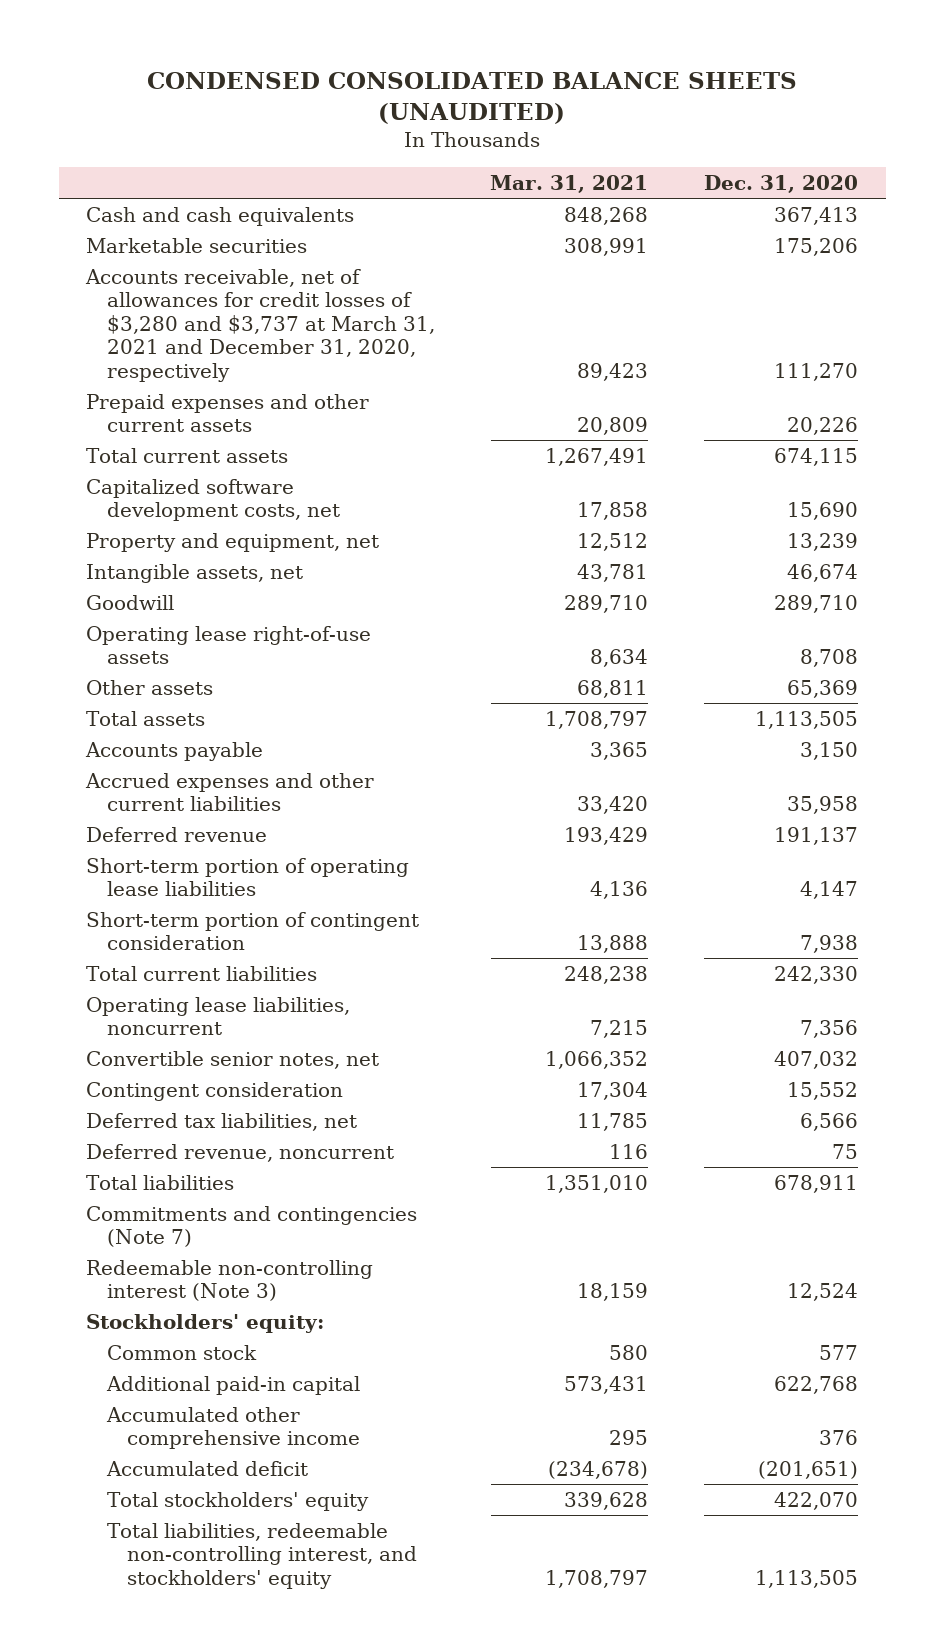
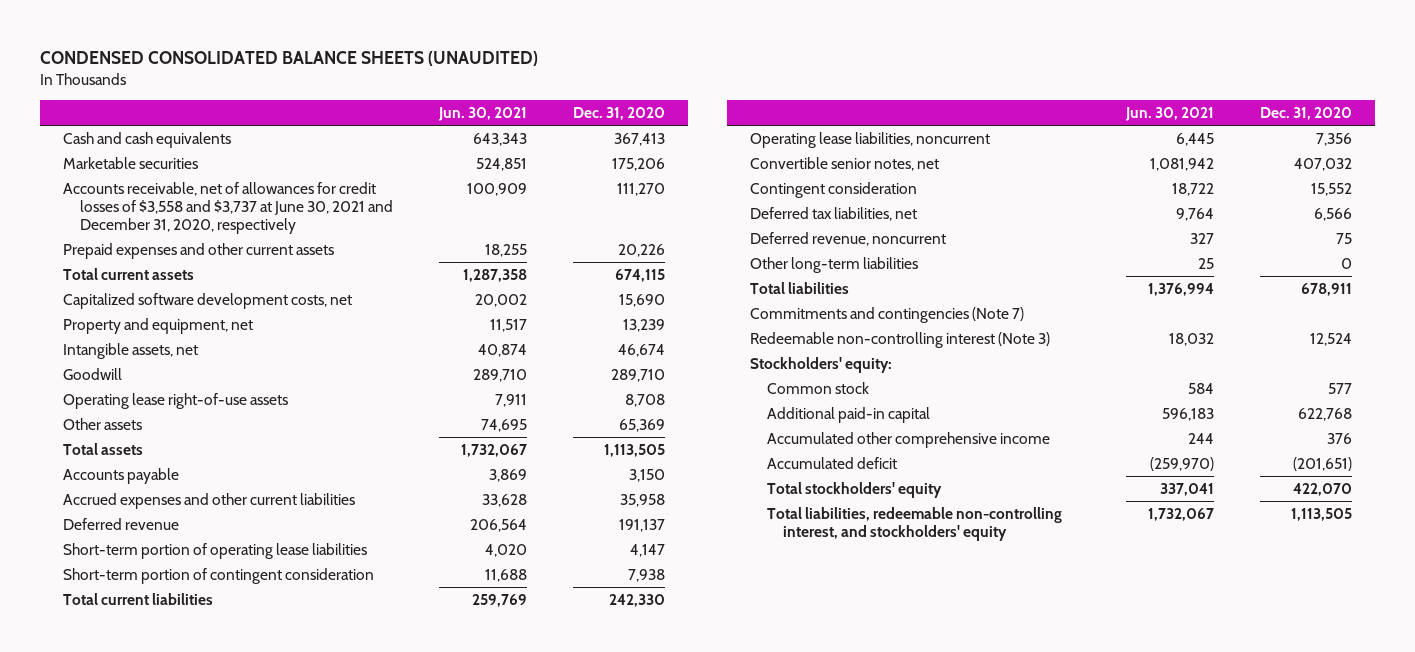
- | Mar. 31, 2021 | Dec. 31, 2020
+ | Jun. 30, 2021 | Dec. 31, 2020
- Accounts receivable, net of allowances for credit losses of $3,280 and $3,737 at March 31, 2021 and December 31, 2020, respectively | 89,423 | 111,270
+ Accounts receivable, net of allowances for credit losses of $3,558 and $3,737 at June 30, 2021 and December 31, 2020, respectively | 100,909 | 111,270
+ Other long-term liabilities | 25 | 0

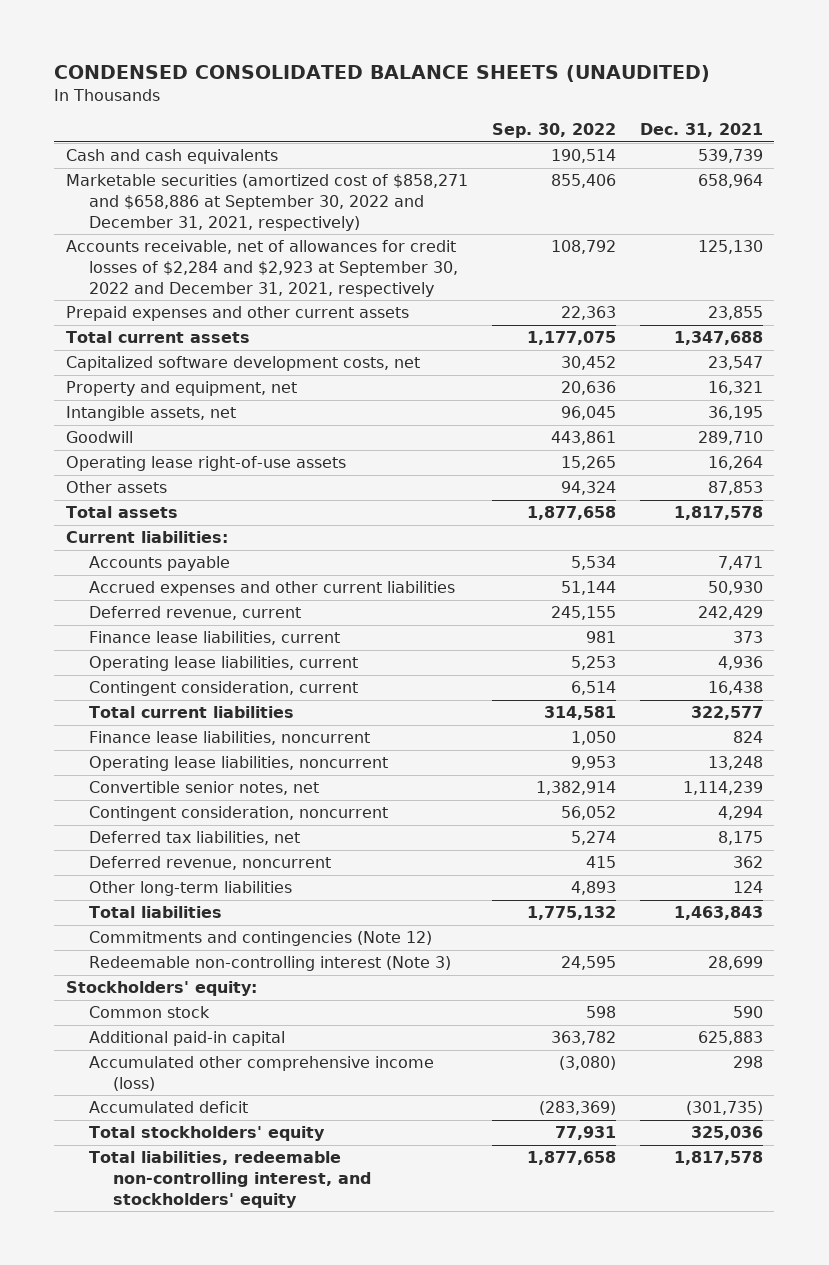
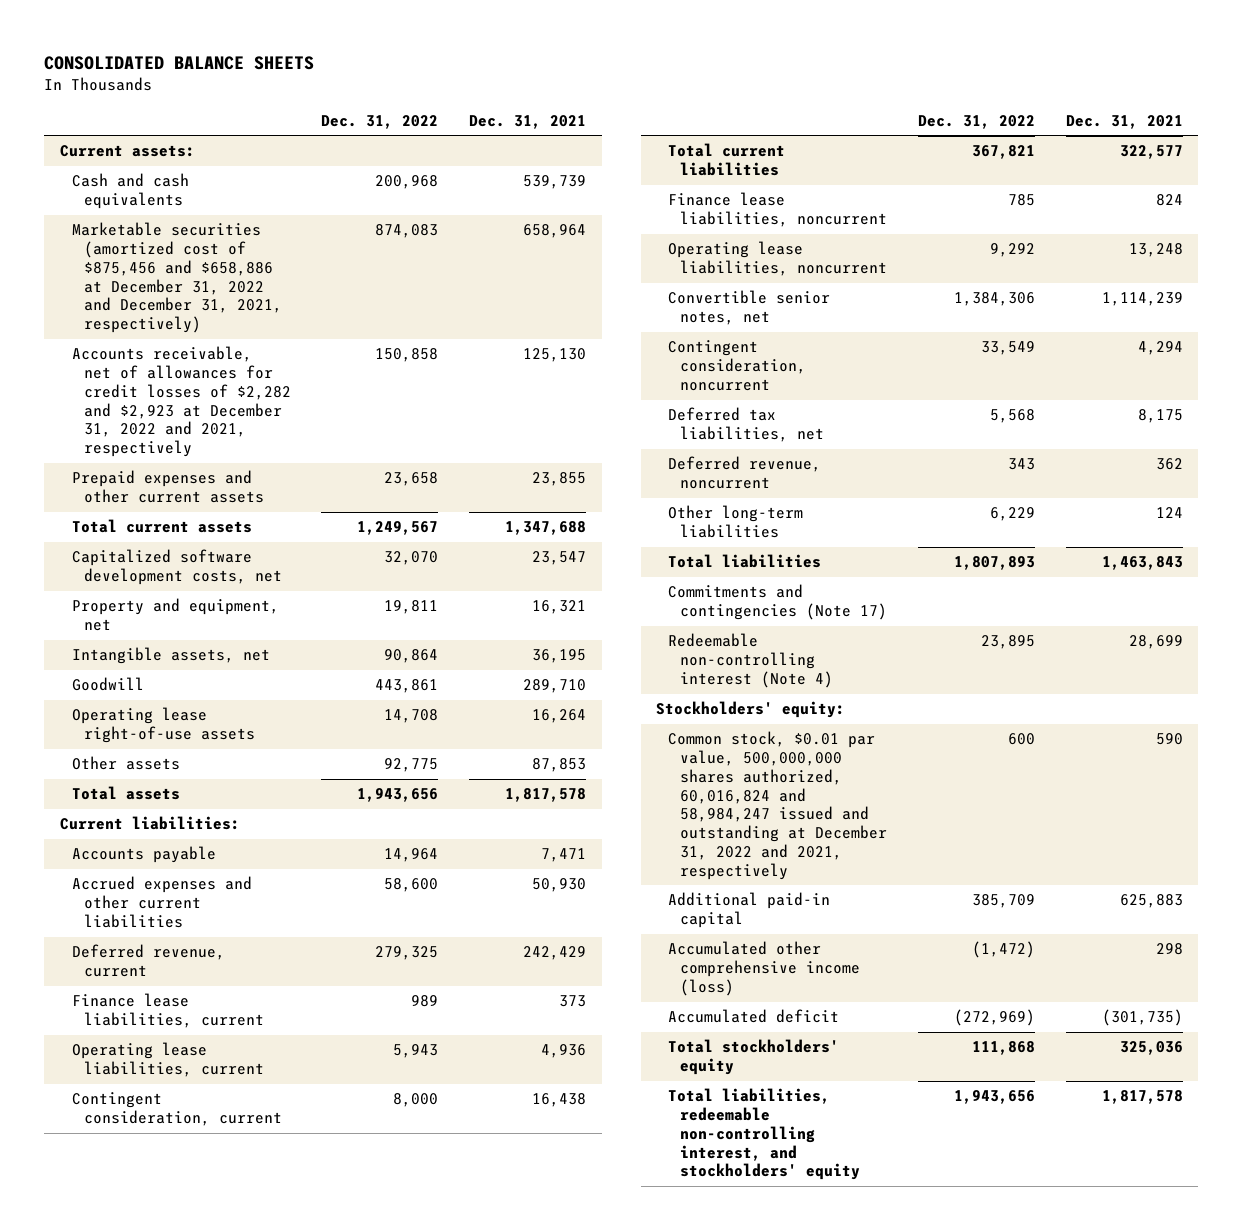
- CONDENSED CONSOLIDATED BALANCE SHEETS (UNAUDITED)
+ CONSOLIDATED BALANCE SHEETS
- | Sep. 30, 2022 | Dec. 31, 2021
+ | Dec. 31, 2022 | Dec. 31, 2021
+ Current assets:
- Marketable securities (amortized cost of $858,271 and $658,886 at September 30, 2022 and December 31, 2021, respectively) | 855,406 | 658,964
- Accounts receivable, net of allowances for credit losses of $2,284 and $2,923 at September 30, 2022 and December 31, 2021, respectively | 108,792 | 125,130
+ Marketable securities (amortized cost of $875,456 and $658,886 at December 31, 2022 and December 31, 2021, respectively) | 874,083 | 658,964
+ Accounts receivable, net of allowances for credit losses of $2,282 and $2,923 at December 31, 2022 and 2021, respectively | 150,858 | 125,130
- Commitments and contingencies (Note 12)
- Redeemable non-controlling interest (Note 3) | 24,595 | 28,699
+ Commitments and contingencies (Note 17)
+ Redeemable non-controlling interest (Note 4) | 23,895 | 28,699
- Common stock | 598 | 590
+ Common stock, $0.01 par value, 500,000,000 shares authorized, 60,016,824 and 58,984,247 issued and outstanding at December 31, 2022 and 2021, respectively | 600 | 590

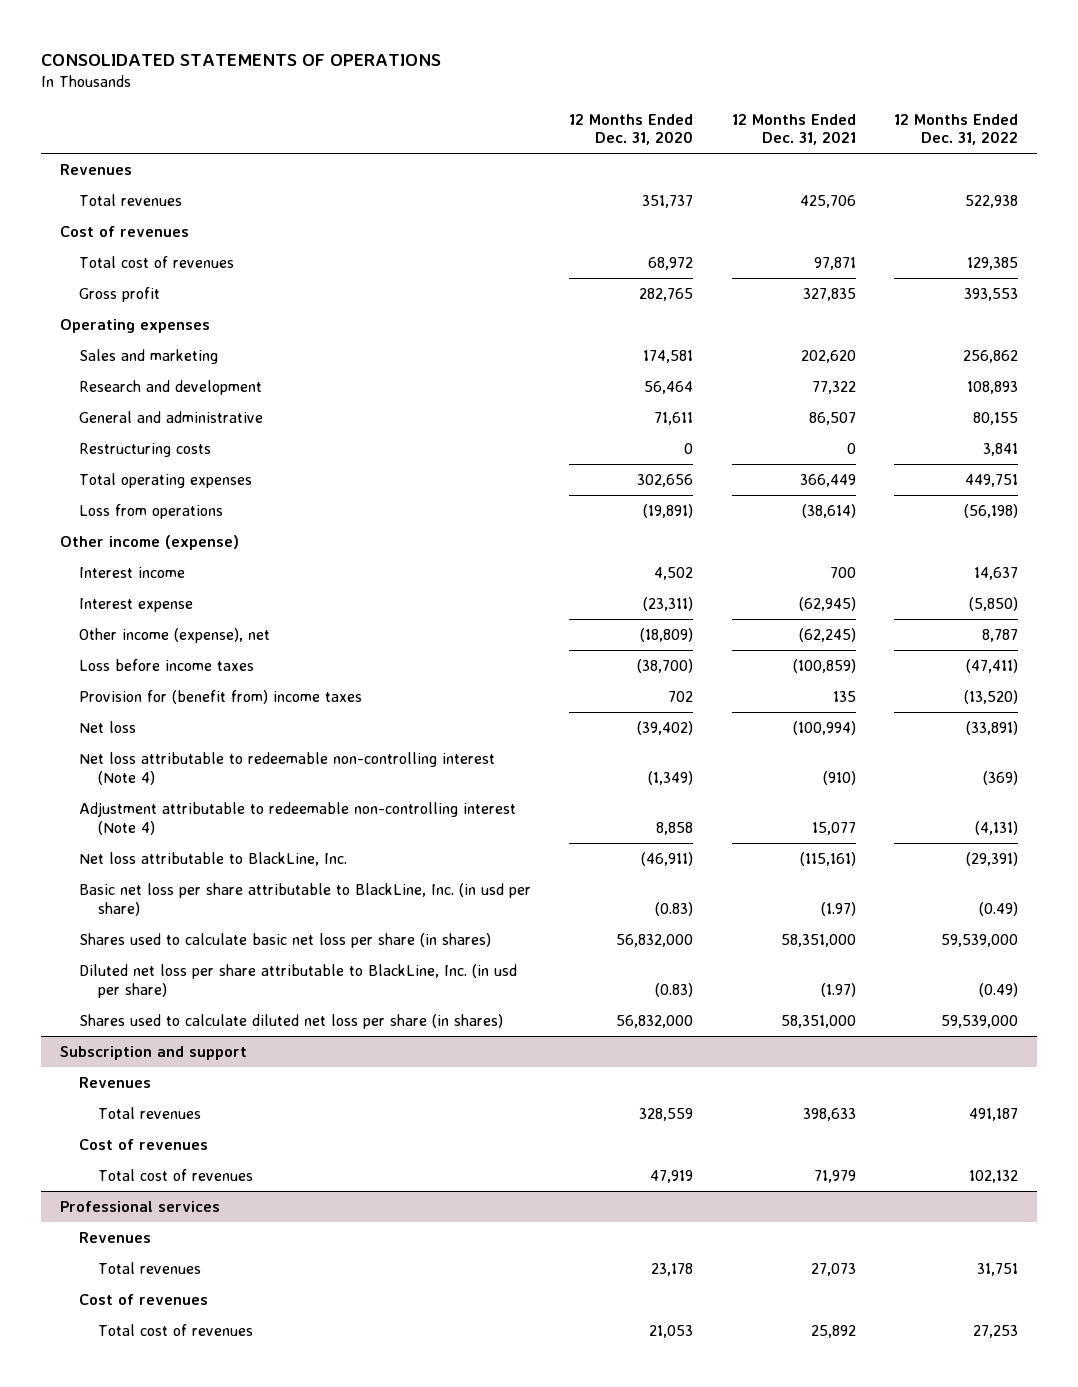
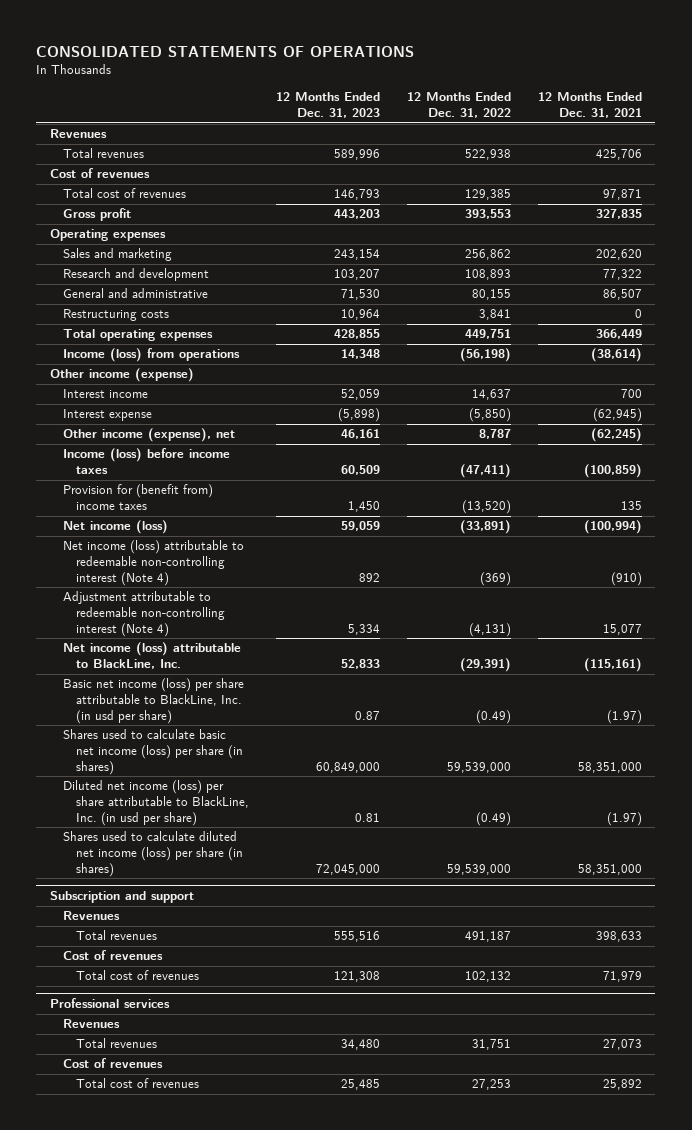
- | 12 Months Ended Dec. 31, 2020 | 12 Months Ended Dec. 31, 2021 | 12 Months Ended Dec. 31, 2022
+ | 12 Months Ended Dec. 31, 2023 | 12 Months Ended Dec. 31, 2022 | 12 Months Ended Dec. 31, 2021
- Loss from operations | (19,891) | (38,614) | (56,198)
+ Income (loss) from operations | 14,348 | (56,198) | (38,614)
- Loss before income taxes | (38,700) | (100,859) | (47,411)
+ Income (loss) before income taxes | 60,509 | (47,411) | (100,859)
- Net loss | (39,402) | (100,994) | (33,891)
- Net loss attributable to redeemable non-controlling interest (Note 4) | (1,349) | (910) | (369)
+ Net income (loss) | 59,059 | (33,891) | (100,994)
+ Net income (loss) attributable to redeemable non-controlling interest (Note 4) | 892 | (369) | (910)
- Net loss attributable to BlackLine, Inc. | (46,911) | (115,161) | (29,391)
- Basic net loss per share attributable to BlackLine, Inc. (in usd per share) | (0.83) | (1.97) | (0.49)
- Shares used to calculate basic net loss per share (in shares) | 56,832,000 | 58,351,000 | 59,539,000
- Diluted net loss per share attributable to BlackLine, Inc. (in usd per share) | (0.83) | (1.97) | (0.49)
- Shares used to calculate diluted net loss per share (in shares) | 56,832,000 | 58,351,000 | 59,539,000
+ Net income (loss) attributable to BlackLine, Inc. | 52,833 | (29,391) | (115,161)
+ Basic net income (loss) per share attributable to BlackLine, Inc. (in usd per share) | 0.87 | (0.49) | (1.97)
+ Shares used to calculate basic net income (loss) per share (in shares) | 60,849,000 | 59,539,000 | 58,351,000
+ Diluted net income (loss) per share attributable to BlackLine, Inc. (in usd per share) | 0.81 | (0.49) | (1.97)
+ Shares used to calculate diluted net income (loss) per share (in shares) | 72,045,000 | 59,539,000 | 58,351,000

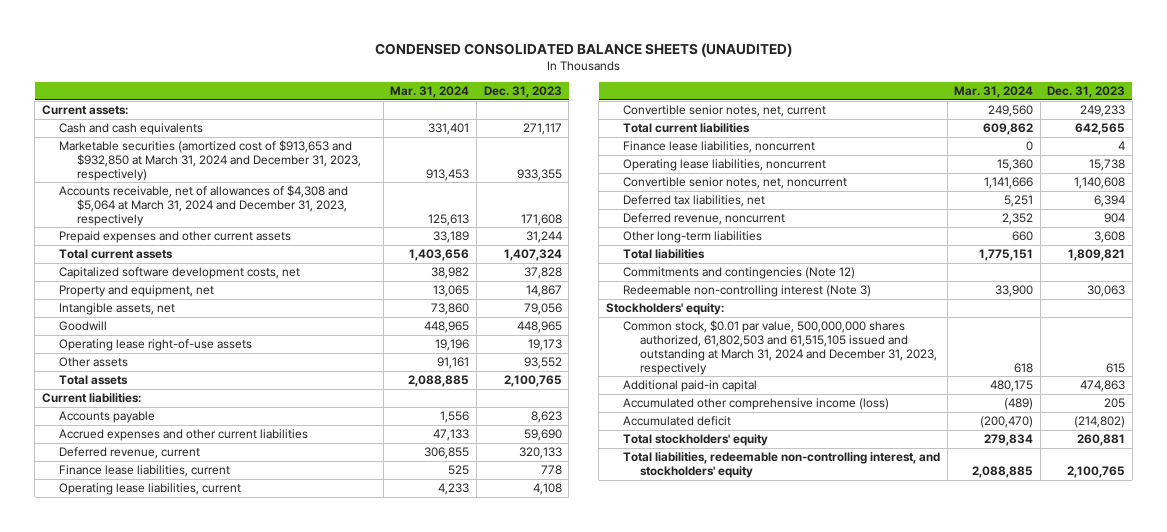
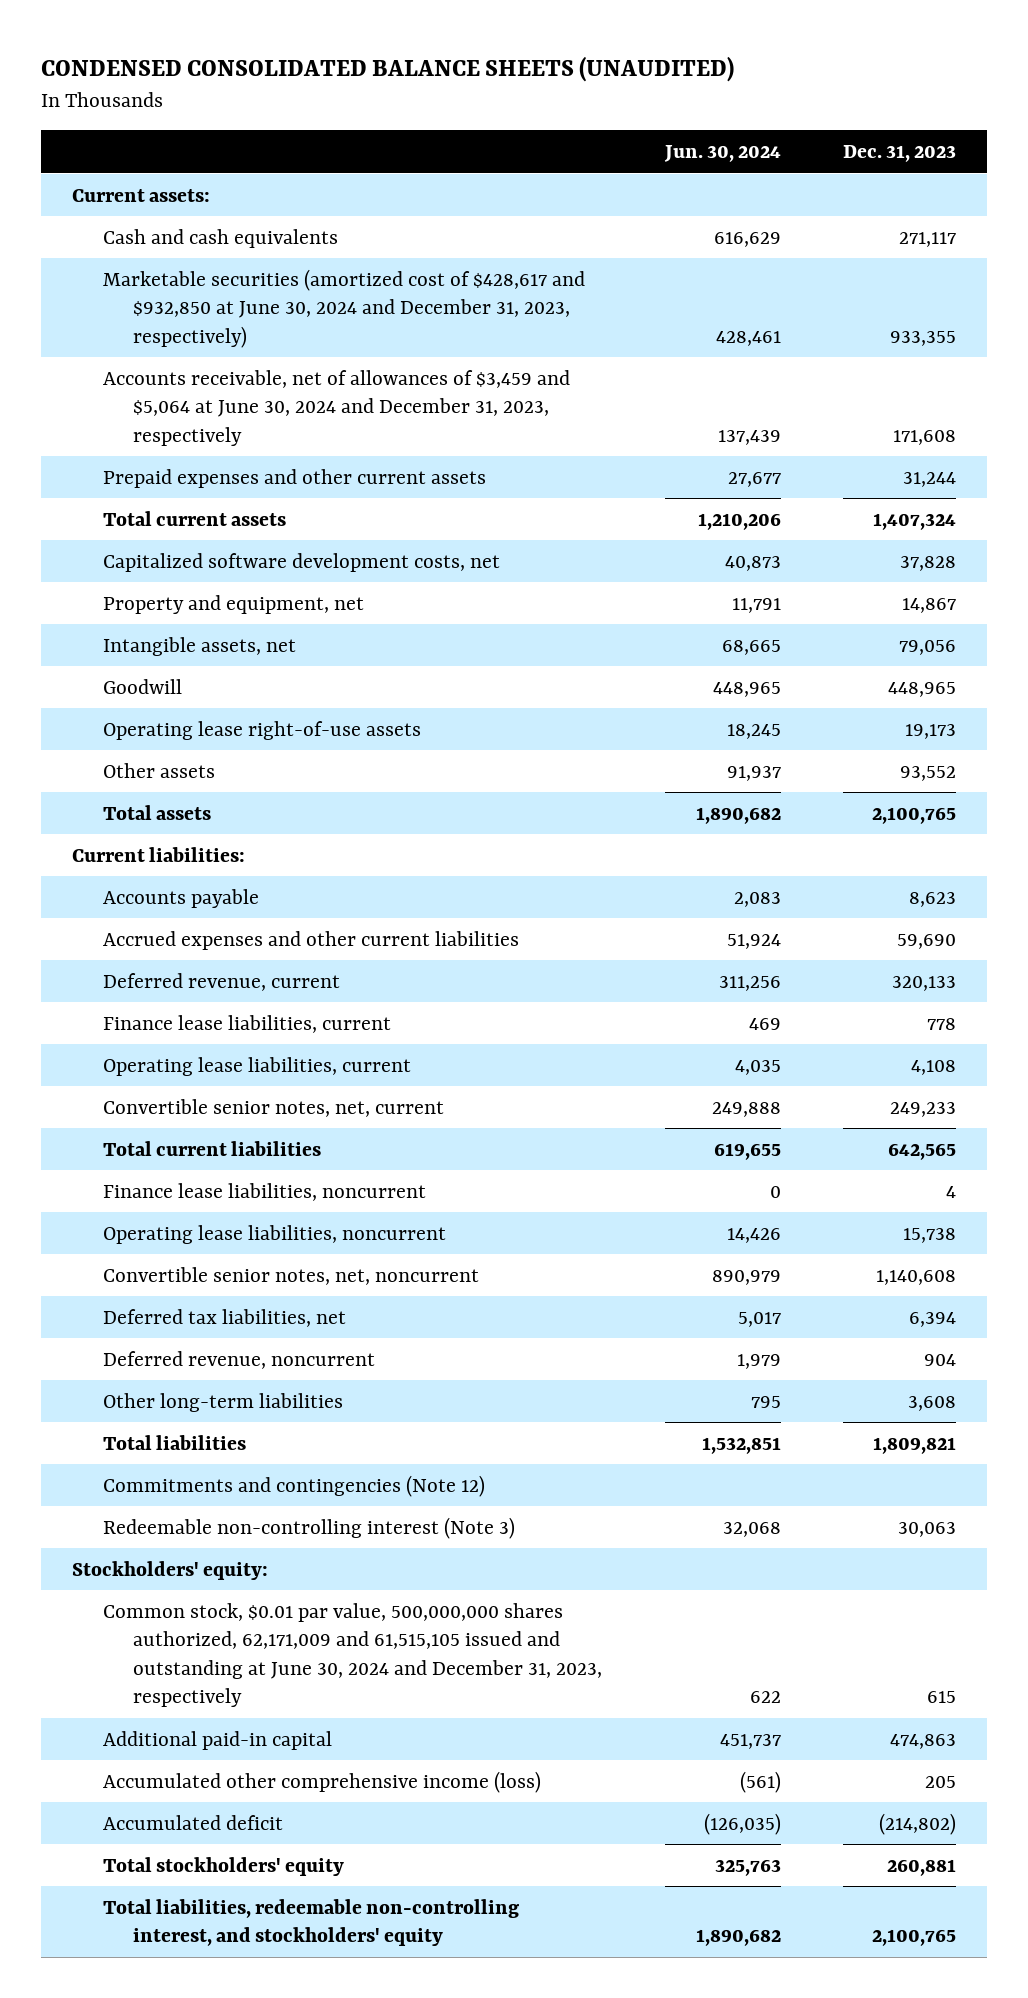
- | Mar. 31, 2024 | Dec. 31, 2023
+ | Jun. 30, 2024 | Dec. 31, 2023
- Marketable securities (amortized cost of $913,653 and $932,850 at March 31, 2024 and December 31, 2023, respectively) | 913,453 | 933,355
- Accounts receivable, net of allowances of $4,308 and $5,064 at March 31, 2024 and December 31, 2023, respectively | 125,613 | 171,608
+ Marketable securities (amortized cost of $428,617 and $932,850 at June 30, 2024 and December 31, 2023, respectively) | 428,461 | 933,355
+ Accounts receivable, net of allowances of $3,459 and $5,064 at June 30, 2024 and December 31, 2023, respectively | 137,439 | 171,608
- Common stock, $0.01 par value, 500,000,000 shares authorized, 61,802,503 and 61,515,105 issued and outstanding at March 31, 2024 and December 31, 2023, respectively | 618 | 615
+ Common stock, $0.01 par value, 500,000,000 shares authorized, 62,171,009 and 61,515,105 issued and outstanding at June 30, 2024 and December 31, 2023, respectively | 622 | 615

